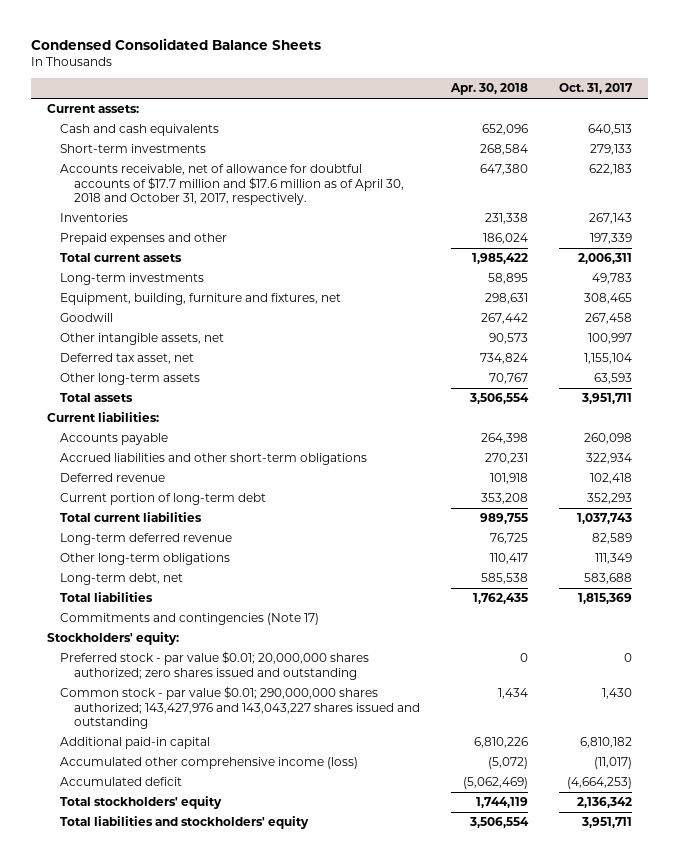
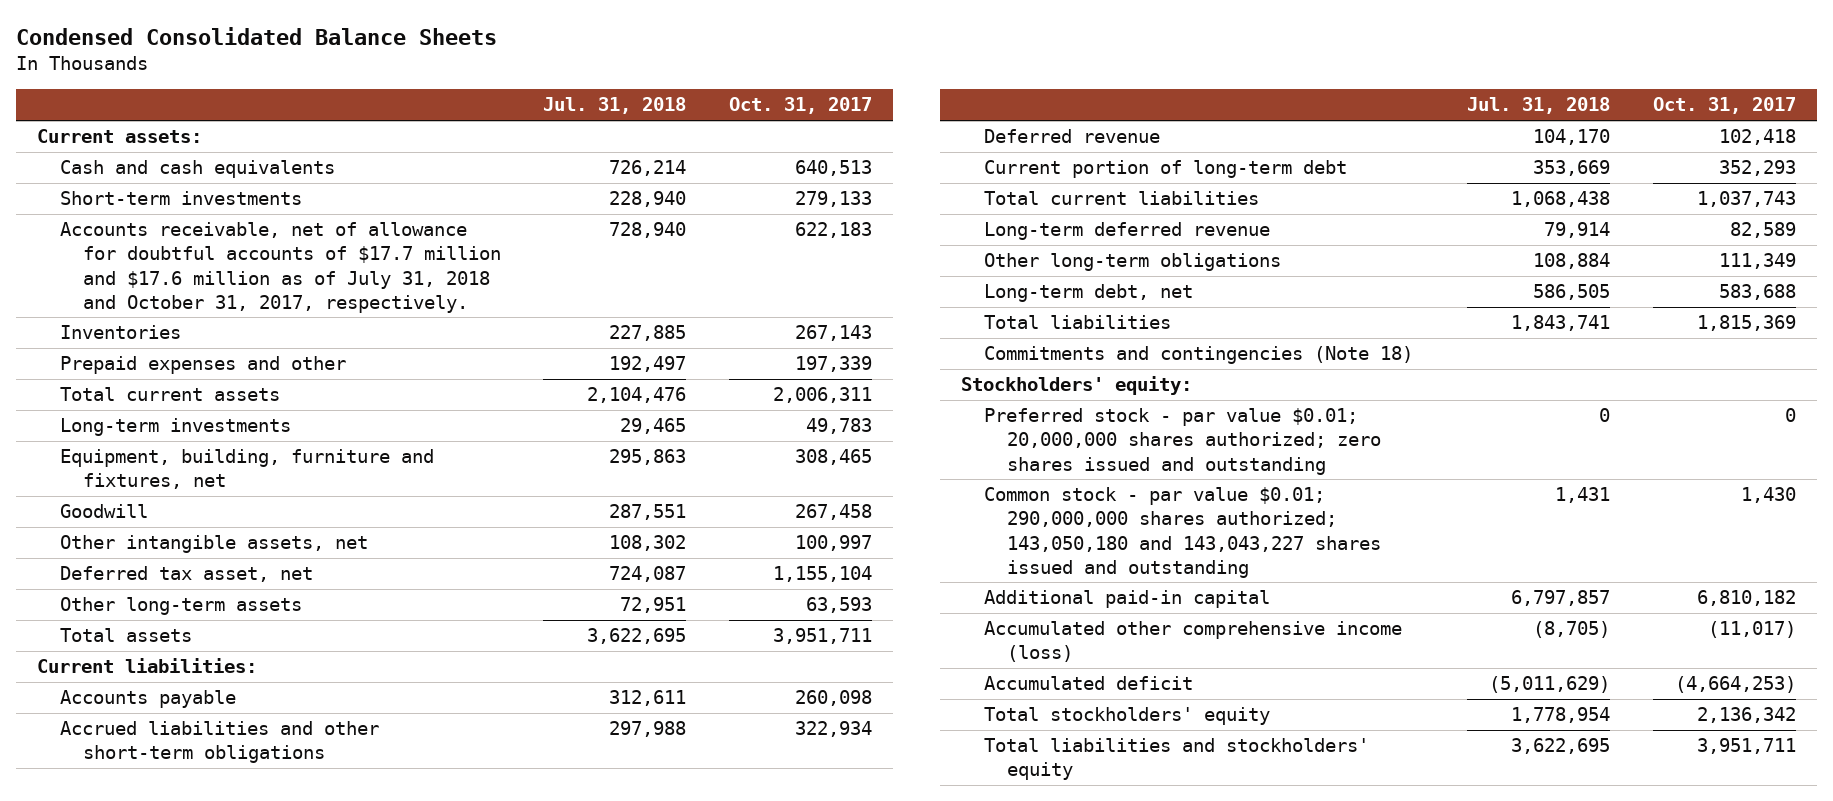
- | Apr. 30, 2018 | Oct. 31, 2017
+ | Jul. 31, 2018 | Oct. 31, 2017
- Accounts receivable, net of allowance for doubtful accounts of $17.7 million and $17.6 million as of April 30, 2018 and October 31, 2017, respectively. | 647,380 | 622,183
+ Accounts receivable, net of allowance for doubtful accounts of $17.7 million and $17.6 million as of July 31, 2018 and October 31, 2017, respectively. | 728,940 | 622,183
- Commitments and contingencies (Note 17)
+ Commitments and contingencies (Note 18)
- Common stock - par value $0.01; 290,000,000 shares authorized; 143,427,976 and 143,043,227 shares issued and outstanding | 1,434 | 1,430
+ Common stock - par value $0.01; 290,000,000 shares authorized; 143,050,180 and 143,043,227 shares issued and outstanding | 1,431 | 1,430

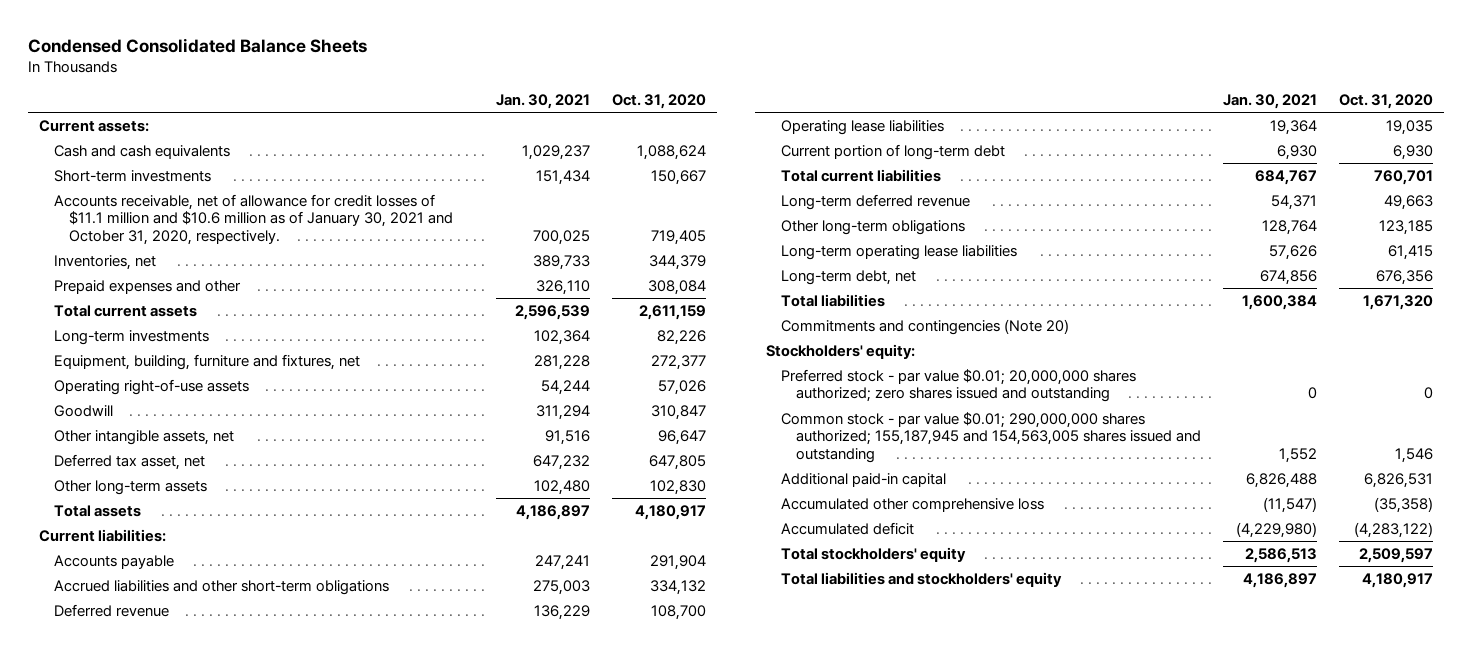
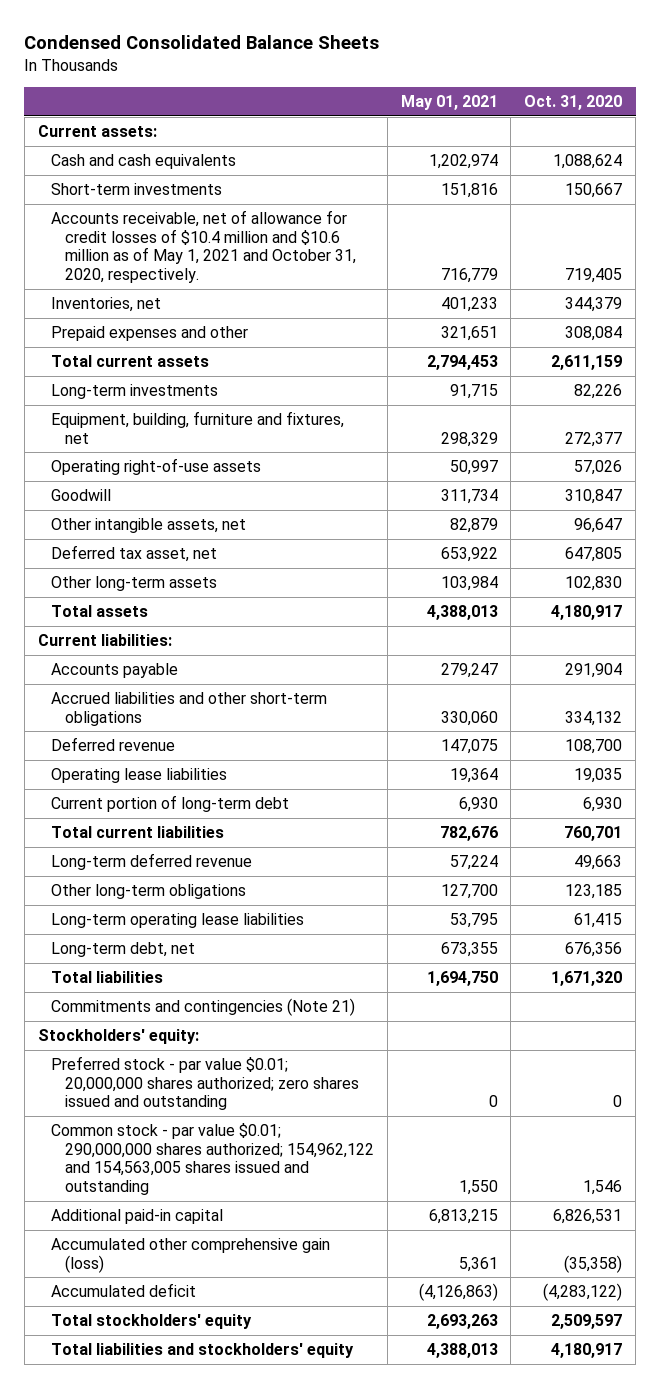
- | Jan. 30, 2021 | Oct. 31, 2020
+ | May 01, 2021 | Oct. 31, 2020
- Accounts receivable, net of allowance for credit losses of $11.1 million and $10.6 million as of January 30, 2021 and October 31, 2020, respectively. | 700,025 | 719,405
+ Accounts receivable, net of allowance for credit losses of $10.4 million and $10.6 million as of May 1, 2021 and October 31, 2020, respectively. | 716,779 | 719,405
- Commitments and contingencies (Note 20)
+ Commitments and contingencies (Note 21)
- Common stock - par value $0.01; 290,000,000 shares authorized; 155,187,945 and 154,563,005 shares issued and outstanding | 1,552 | 1,546
+ Common stock - par value $0.01; 290,000,000 shares authorized; 154,962,122 and 154,563,005 shares issued and outstanding | 1,550 | 1,546
- Accumulated other comprehensive loss | (11,547) | (35,358)
+ Accumulated other comprehensive gain (loss) | 5,361 | (35,358)

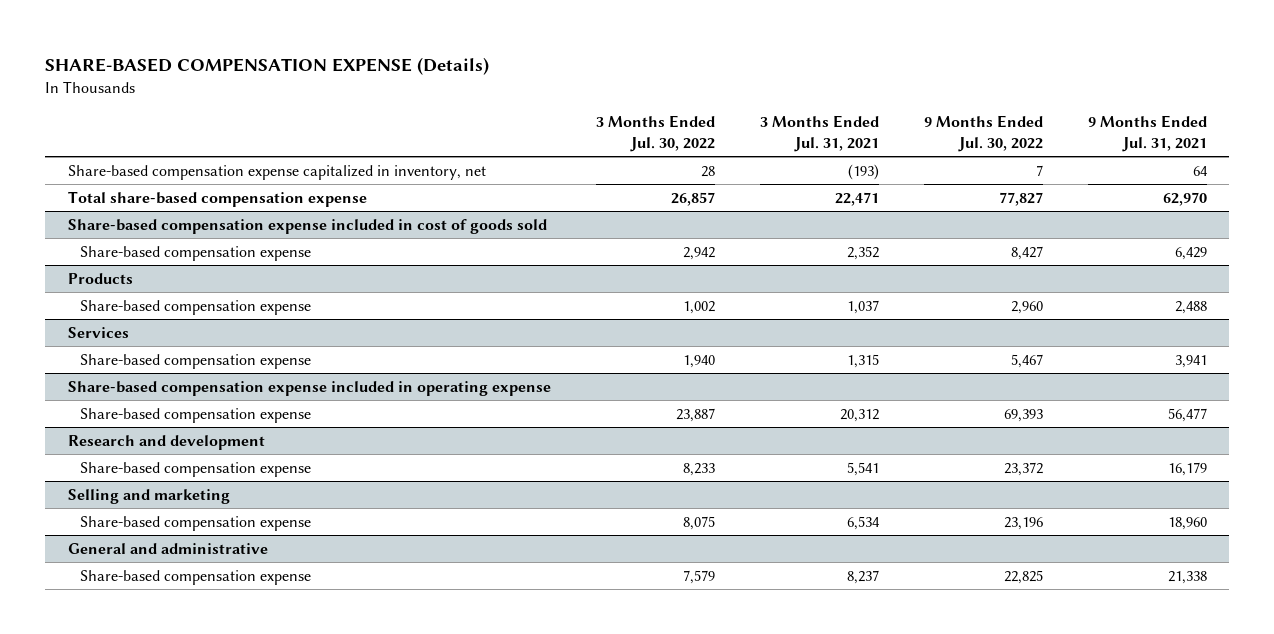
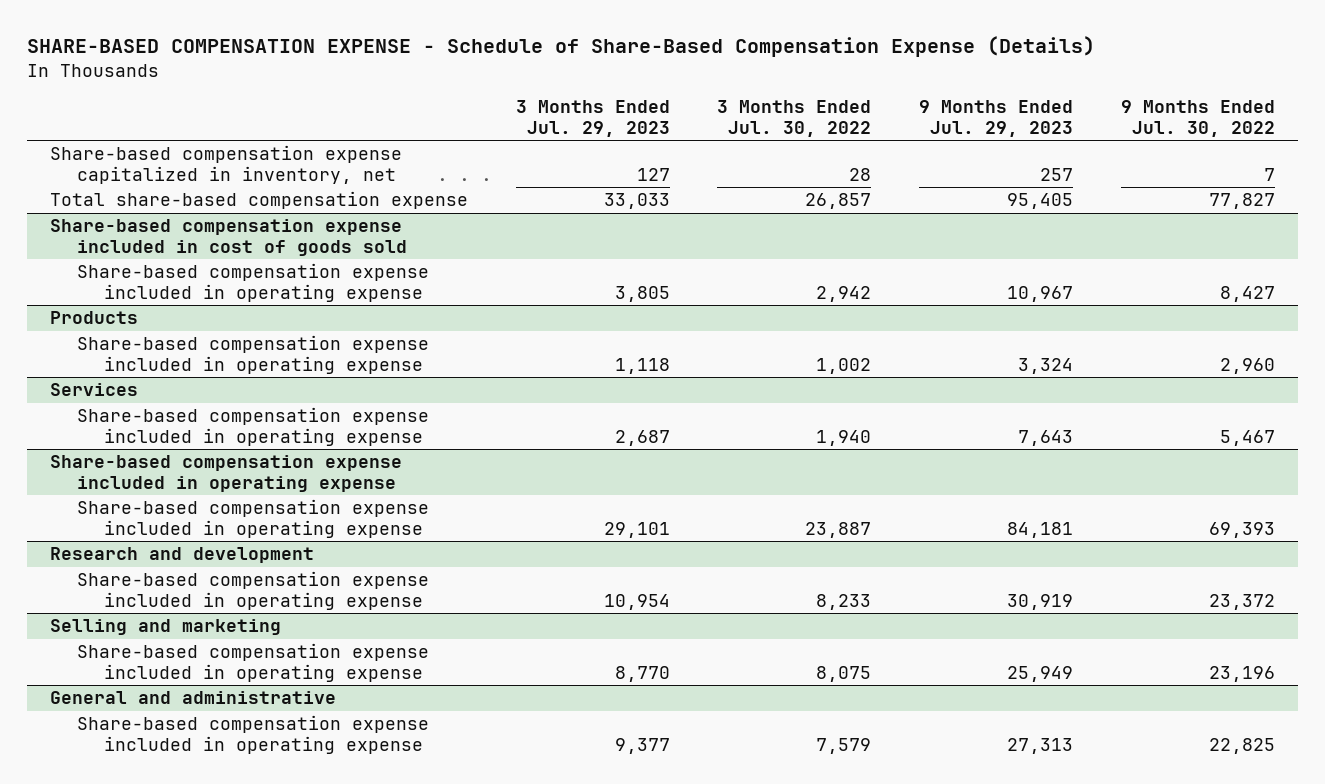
- SHARE-BASED COMPENSATION EXPENSE (Details)
+ SHARE-BASED COMPENSATION EXPENSE - Schedule of Share-Based Compensation Expense (Details)
- | 3 Months Ended Jul. 30, 2022 | 3 Months Ended Jul. 31, 2021 | 9 Months Ended Jul. 30, 2022 | 9 Months Ended Jul. 31, 2021
+ | 3 Months Ended Jul. 29, 2023 | 3 Months Ended Jul. 30, 2022 | 9 Months Ended Jul. 29, 2023 | 9 Months Ended Jul. 30, 2022
@ Share-based compensation expense included in cost of goods sold
- Share-based compensation expense | 2,942 | 2,352 | 8,427 | 6,429
+ Share-based compensation expense included in operating expense | 3,805 | 2,942 | 10,967 | 8,427
@ Products
- Share-based compensation expense | 1,002 | 1,037 | 2,960 | 2,488
+ Share-based compensation expense included in operating expense | 1,118 | 1,002 | 3,324 | 2,960
@ Services
- Share-based compensation expense | 1,940 | 1,315 | 5,467 | 3,941
+ Share-based compensation expense included in operating expense | 2,687 | 1,940 | 7,643 | 5,467
@ Share-based compensation expense included in operating expense
- Share-based compensation expense | 23,887 | 20,312 | 69,393 | 56,477
+ Share-based compensation expense included in operating expense | 29,101 | 23,887 | 84,181 | 69,393
@ Research and development
- Share-based compensation expense | 8,233 | 5,541 | 23,372 | 16,179
+ Share-based compensation expense included in operating expense | 10,954 | 8,233 | 30,919 | 23,372
@ Selling and marketing
- Share-based compensation expense | 8,075 | 6,534 | 23,196 | 18,960
+ Share-based compensation expense included in operating expense | 8,770 | 8,075 | 25,949 | 23,196
@ General and administrative
- Share-based compensation expense | 7,579 | 8,237 | 22,825 | 21,338
+ Share-based compensation expense included in operating expense | 9,377 | 7,579 | 27,313 | 22,825

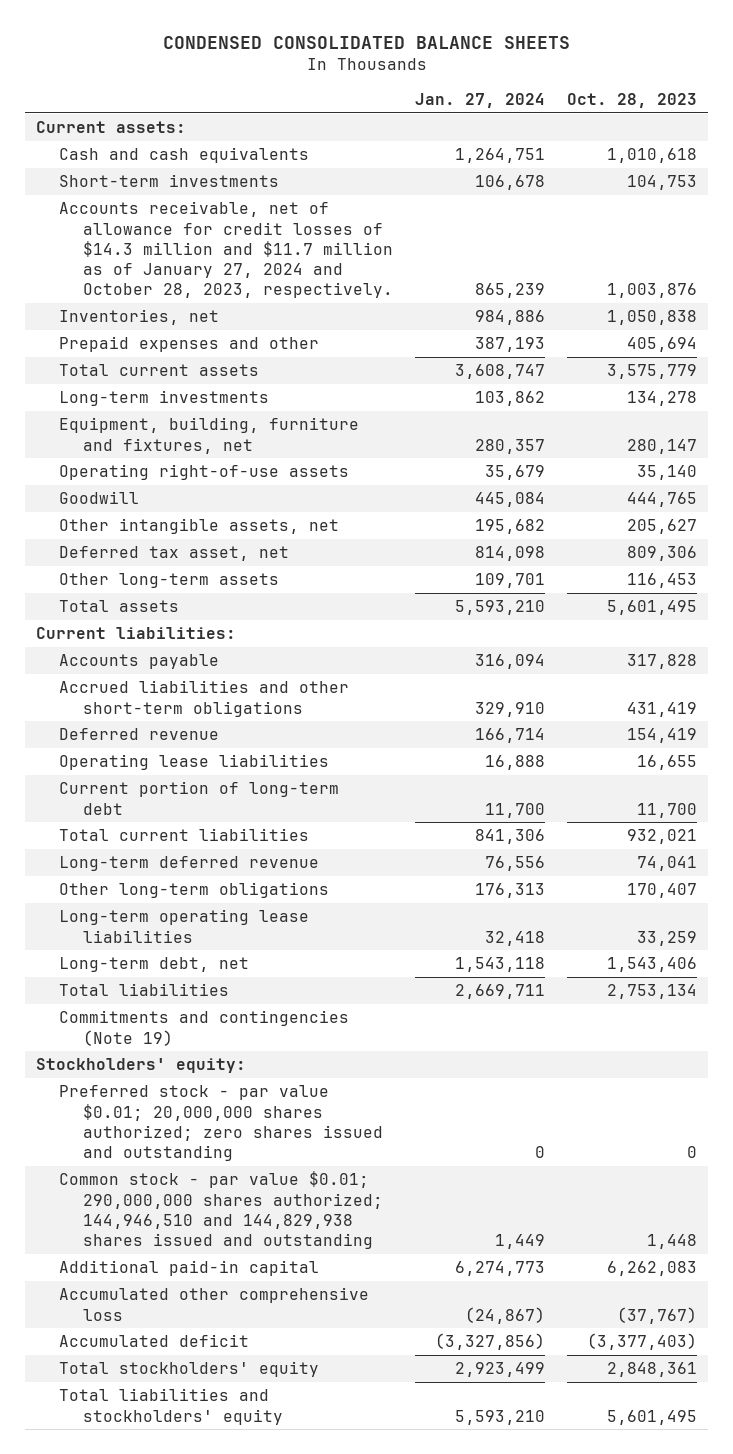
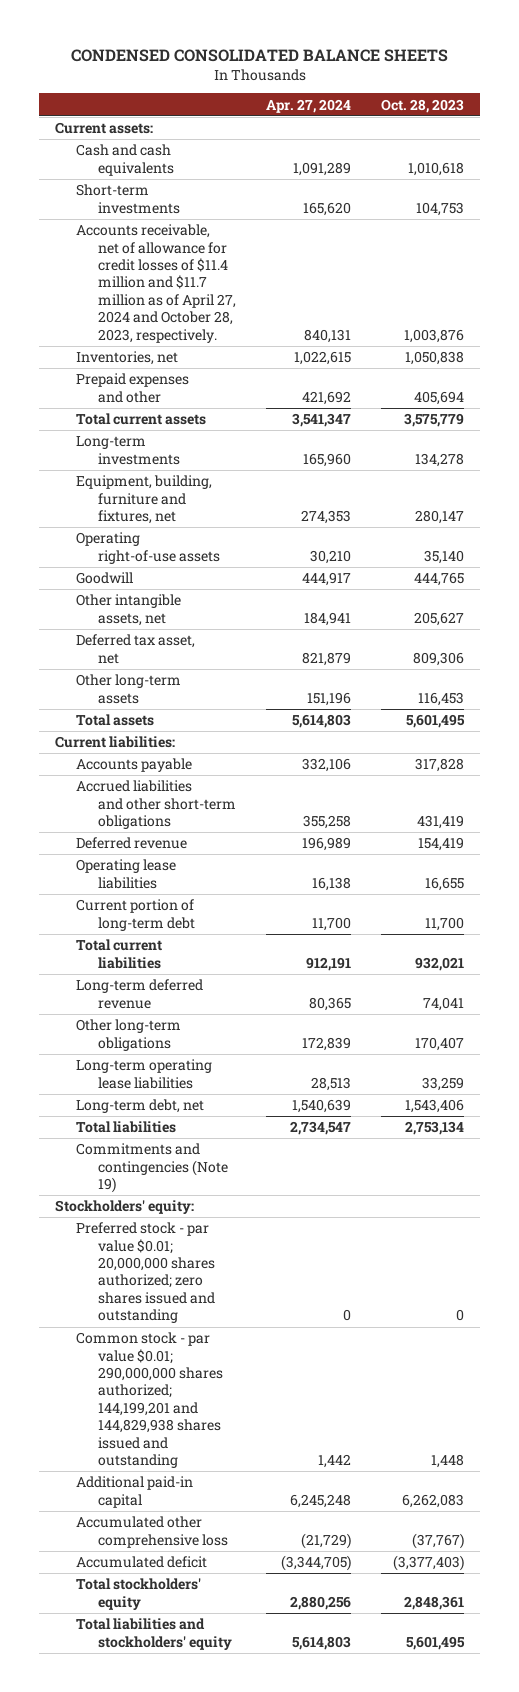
- | Jan. 27, 2024 | Oct. 28, 2023
+ | Apr. 27, 2024 | Oct. 28, 2023
- Accounts receivable, net of allowance for credit losses of $14.3 million and $11.7 million as of January 27, 2024 and October 28, 2023, respectively. | 865,239 | 1,003,876
+ Accounts receivable, net of allowance for credit losses of $11.4 million and $11.7 million as of April 27, 2024 and October 28, 2023, respectively. | 840,131 | 1,003,876
- Common stock - par value $0.01; 290,000,000 shares authorized; 144,946,510 and 144,829,938 shares issued and outstanding | 1,449 | 1,448
+ Common stock - par value $0.01; 290,000,000 shares authorized; 144,199,201 and 144,829,938 shares issued and outstanding | 1,442 | 1,448

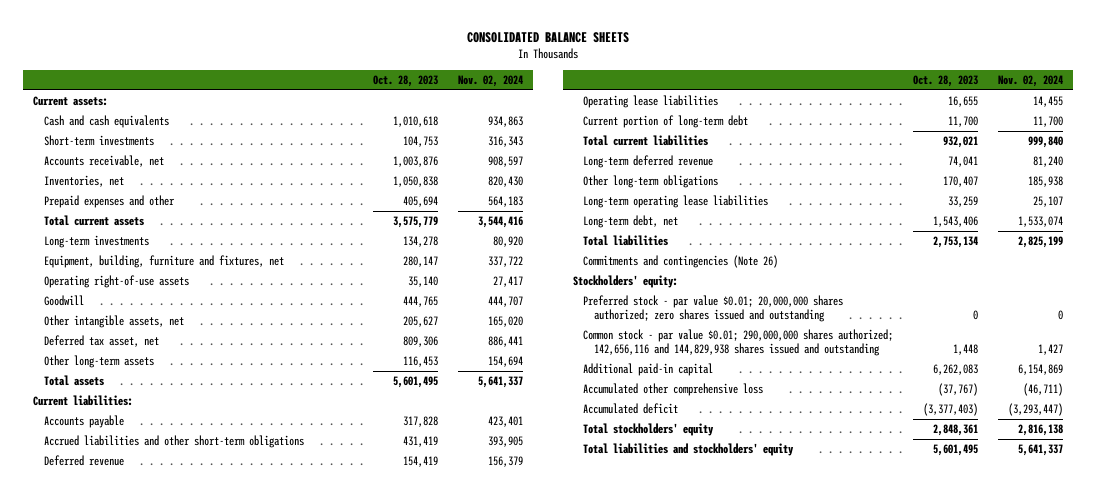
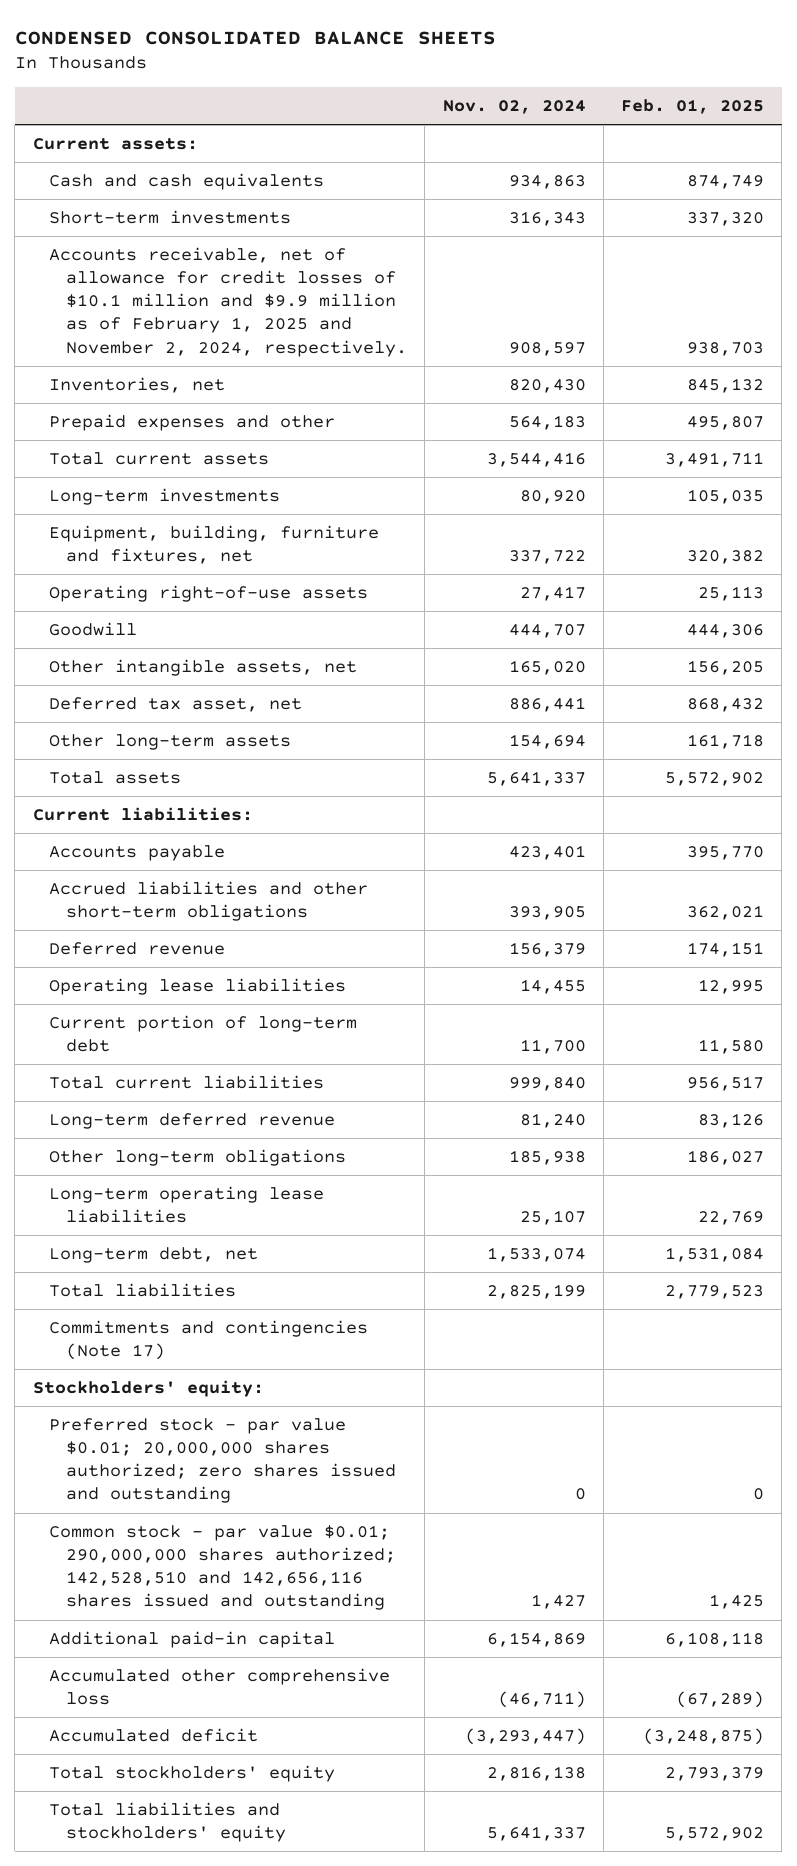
- CONSOLIDATED BALANCE SHEETS
+ CONDENSED CONSOLIDATED BALANCE SHEETS
- | Oct. 28, 2023 | Nov. 02, 2024
+ | Nov. 02, 2024 | Feb. 01, 2025
- Accounts receivable, net | 1,003,876 | 908,597
+ Accounts receivable, net of allowance for credit losses of $10.1 million and $9.9 million as of February 1, 2025 and November 2, 2024, respectively. | 908,597 | 938,703
- Commitments and contingencies (Note 26)
+ Commitments and contingencies (Note 17)
- Common stock - par value $0.01; 290,000,000 shares authorized; 142,656,116 and 144,829,938 shares issued and outstanding | 1,448 | 1,427
+ Common stock - par value $0.01; 290,000,000 shares authorized; 142,528,510 and 142,656,116 shares issued and outstanding | 1,427 | 1,425

